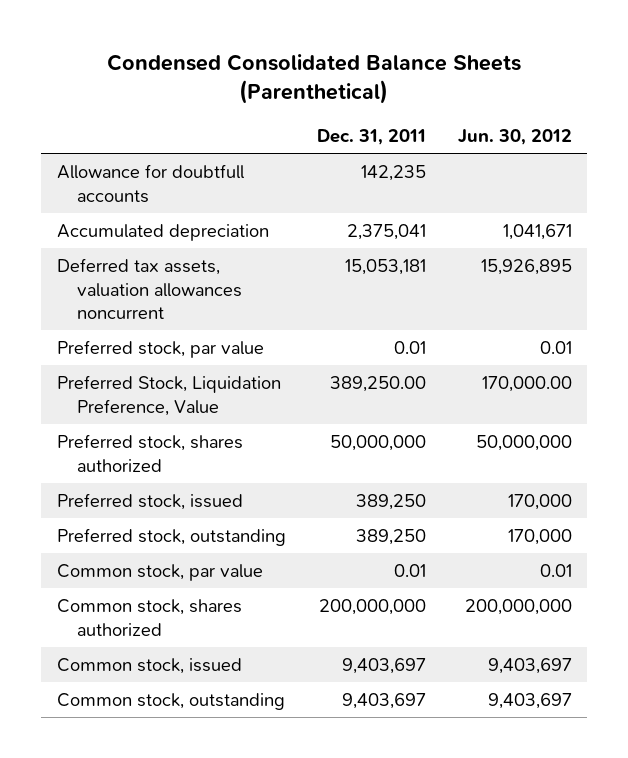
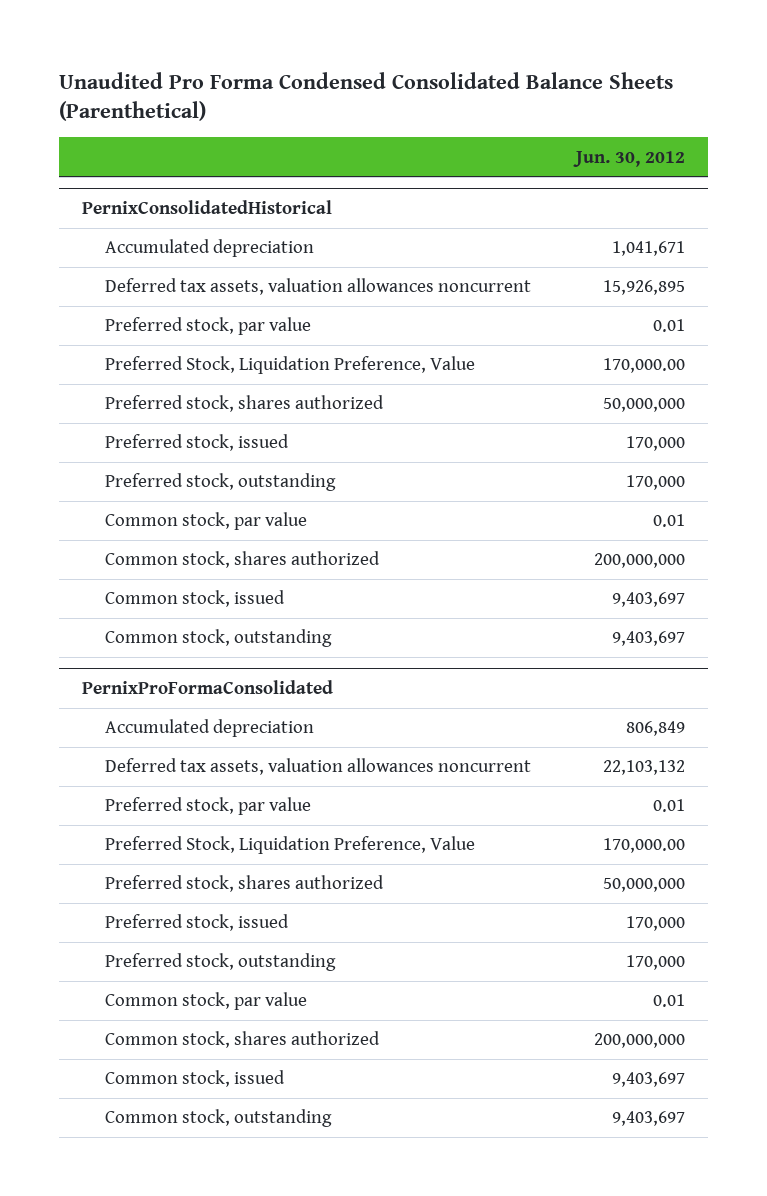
- Condensed Consolidated Balance Sheets (Parenthetical)
+ Unaudited Pro Forma Condensed Consolidated Balance Sheets (Parenthetical)
- | Dec. 31, 2011 | Jun. 30, 2012
+ | Jun. 30, 2012
- Allowance for doubtfull accounts | 142,235 |
+ PernixConsolidatedHistorical
+ PernixProFormaConsolidated
+ Accumulated depreciation | 806,849
+ Deferred tax assets, valuation allowances noncurrent | 22,103,132
+ Preferred stock, par value | 0.01
+ Preferred Stock, Liquidation Preference, Value | 170,000.00
+ Preferred stock, shares authorized | 50,000,000
+ Preferred stock, issued | 170,000
+ Preferred stock, outstanding | 170,000
+ Common stock, par value | 0.01
+ Common stock, shares authorized | 200,000,000
+ Common stock, issued | 9,403,697
+ Common stock, outstanding | 9,403,697

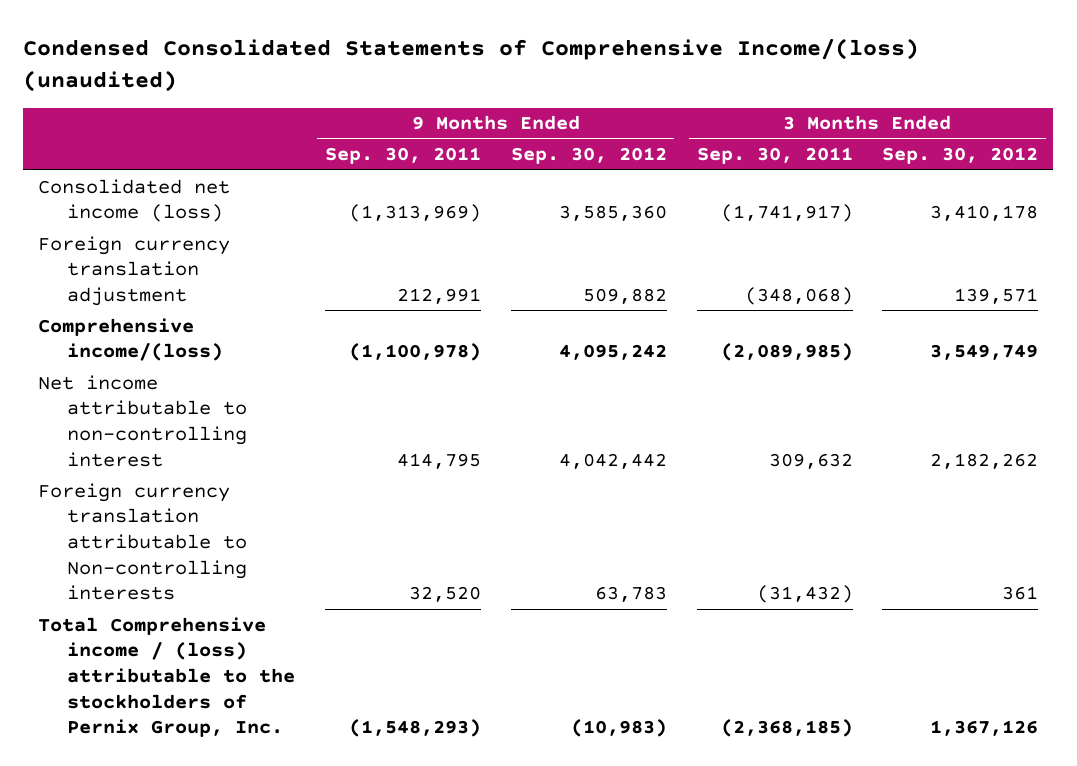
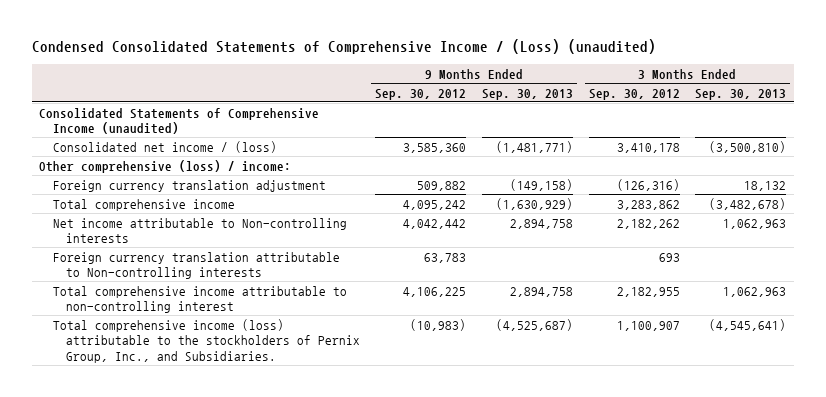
- Condensed Consolidated Statements of Comprehensive Income/(loss) (unaudited)
+ Condensed Consolidated Statements of Comprehensive Income / (Loss) (unaudited)
- | 9 Months Ended Sep. 30, 2011 | 9 Months Ended Sep. 30, 2012 | 3 Months Ended Sep. 30, 2011 | 3 Months Ended Sep. 30, 2012
+ | 9 Months Ended Sep. 30, 2012 | 9 Months Ended Sep. 30, 2013 | 3 Months Ended Sep. 30, 2012 | 3 Months Ended Sep. 30, 2013
- Consolidated net income (loss) | (1,313,969) | 3,585,360 | (1,741,917) | 3,410,178
- Foreign currency translation adjustment | 212,991 | 509,882 | (348,068) | 139,571
- Comprehensive income/(loss) | (1,100,978) | 4,095,242 | (2,089,985) | 3,549,749
- Net income attributable to non-controlling interest | 414,795 | 4,042,442 | 309,632 | 2,182,262
- Foreign currency translation attributable to Non-controlling interests | 32,520 | 63,783 | (31,432) | 361
- Total Comprehensive income / (loss) attributable to the stockholders of Pernix Group, Inc. | (1,548,293) | (10,983) | (2,368,185) | 1,367,126
+ Consolidated Statements of Comprehensive Income (unaudited)
+ Consolidated net income / (loss) | 3,585,360 | (1,481,771) | 3,410,178 | (3,500,810)
+ Other comprehensive (loss) / income:
+ Foreign currency translation adjustment | 509,882 | (149,158) | (126,316) | 18,132
+ Total comprehensive income | 4,095,242 | (1,630,929) | 3,283,862 | (3,482,678)
+ Net income attributable to Non-controlling interests | 4,042,442 | 2,894,758 | 2,182,262 | 1,062,963
+ Foreign currency translation attributable to Non-controlling interests | 63,783 | | 693 |
+ Total comprehensive income attributable to non-controlling interest | 4,106,225 | 2,894,758 | 2,182,955 | 1,062,963
+ Total comprehensive income (loss) attributable to the stockholders of Pernix Group, Inc., and Subsidiaries. | (10,983) | (4,525,687) | 1,100,907 | (4,545,641)

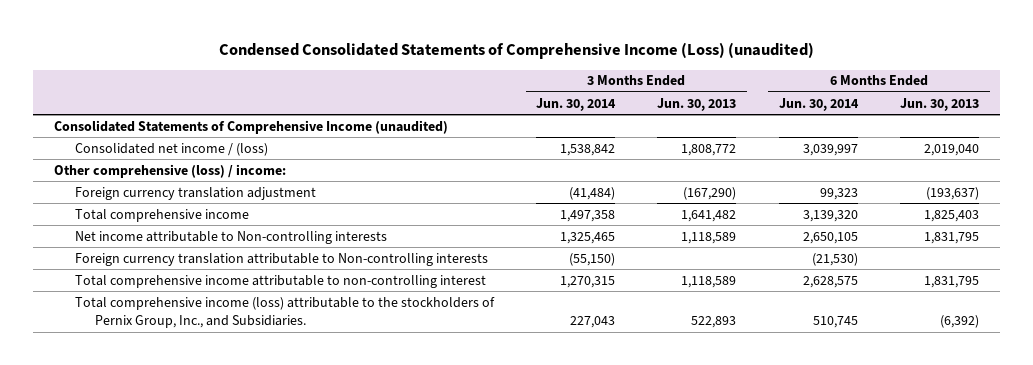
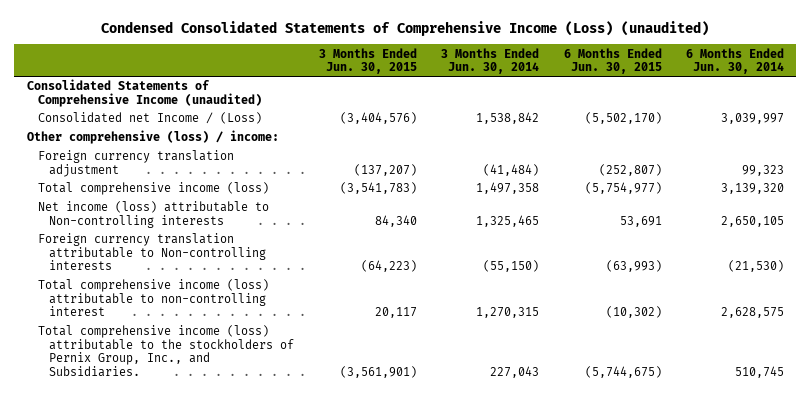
- | 3 Months Ended Jun. 30, 2014 | 3 Months Ended Jun. 30, 2013 | 6 Months Ended Jun. 30, 2014 | 6 Months Ended Jun. 30, 2013
+ | 3 Months Ended Jun. 30, 2015 | 3 Months Ended Jun. 30, 2014 | 6 Months Ended Jun. 30, 2015 | 6 Months Ended Jun. 30, 2014
- Consolidated net income / (loss) | 1,538,842 | 1,808,772 | 3,039,997 | 2,019,040
+ Consolidated net Income / (Loss) | (3,404,576) | 1,538,842 | (5,502,170) | 3,039,997
- Total comprehensive income | 1,497,358 | 1,641,482 | 3,139,320 | 1,825,403
- Net income attributable to Non-controlling interests | 1,325,465 | 1,118,589 | 2,650,105 | 1,831,795
+ Total comprehensive income (loss) | (3,541,783) | 1,497,358 | (5,754,977) | 3,139,320
+ Net income (loss) attributable to Non-controlling interests | 84,340 | 1,325,465 | 53,691 | 2,650,105
- Total comprehensive income attributable to non-controlling interest | 1,270,315 | 1,118,589 | 2,628,575 | 1,831,795
+ Total comprehensive income (loss) attributable to non-controlling interest | 20,117 | 1,270,315 | (10,302) | 2,628,575

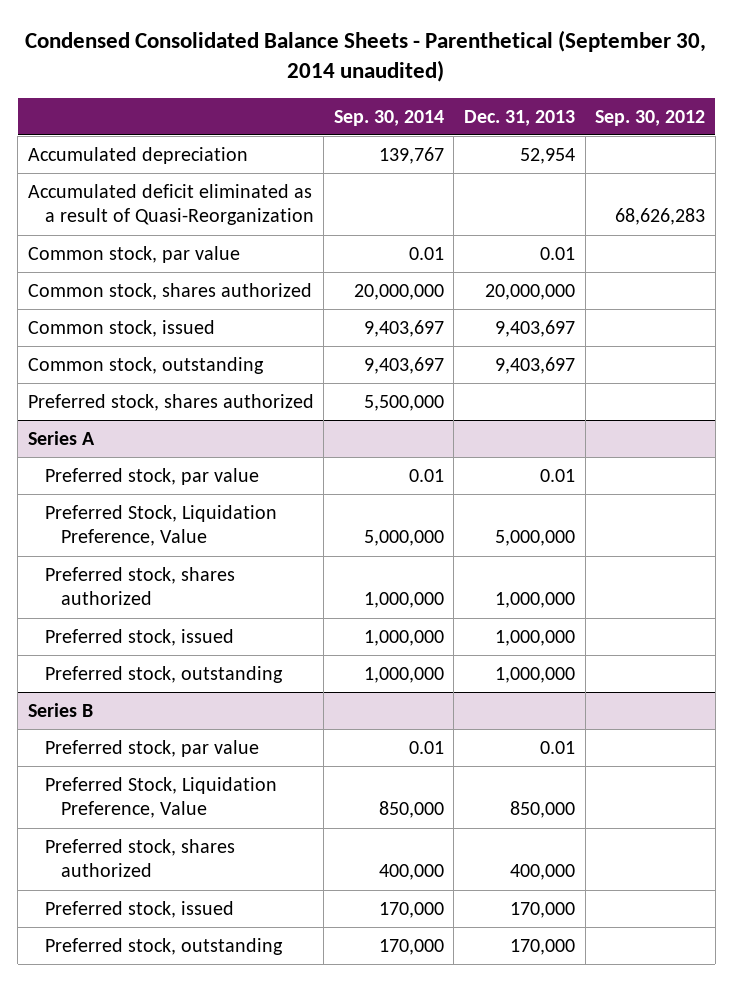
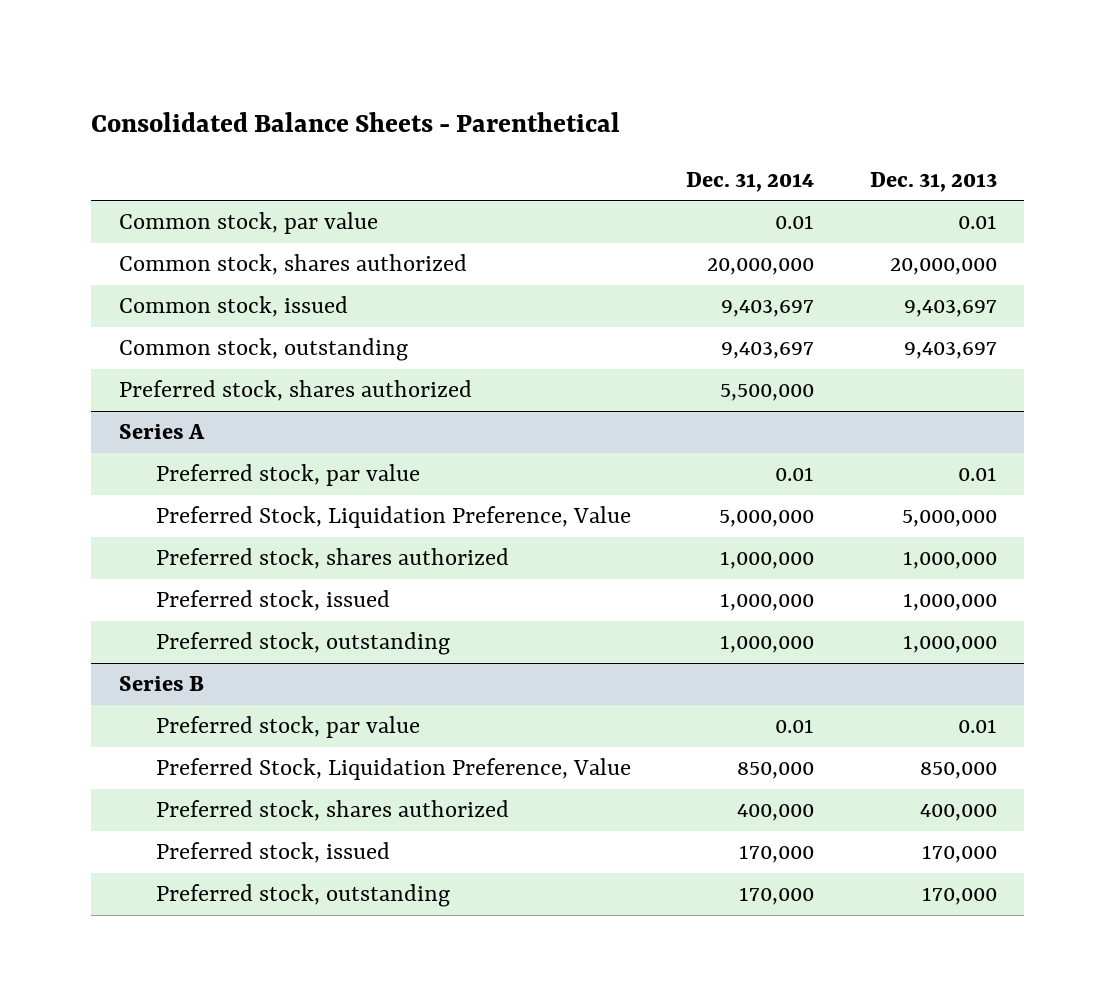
- Condensed Consolidated Balance Sheets - Parenthetical (September 30, 2014 unaudited)
+ Consolidated Balance Sheets - Parenthetical
- | Sep. 30, 2014 | Dec. 31, 2013 | Sep. 30, 2012
+ | Dec. 31, 2014 | Dec. 31, 2013
- Accumulated depreciation | 139,767 | 52,954 |
- Accumulated deficit eliminated as a result of Quasi-Reorganization | | | 68,626,283

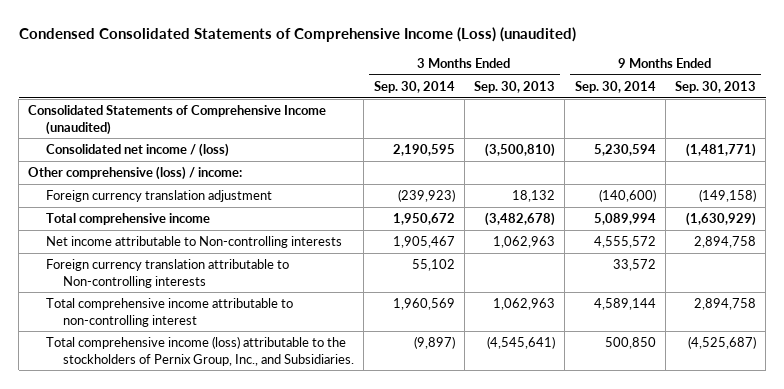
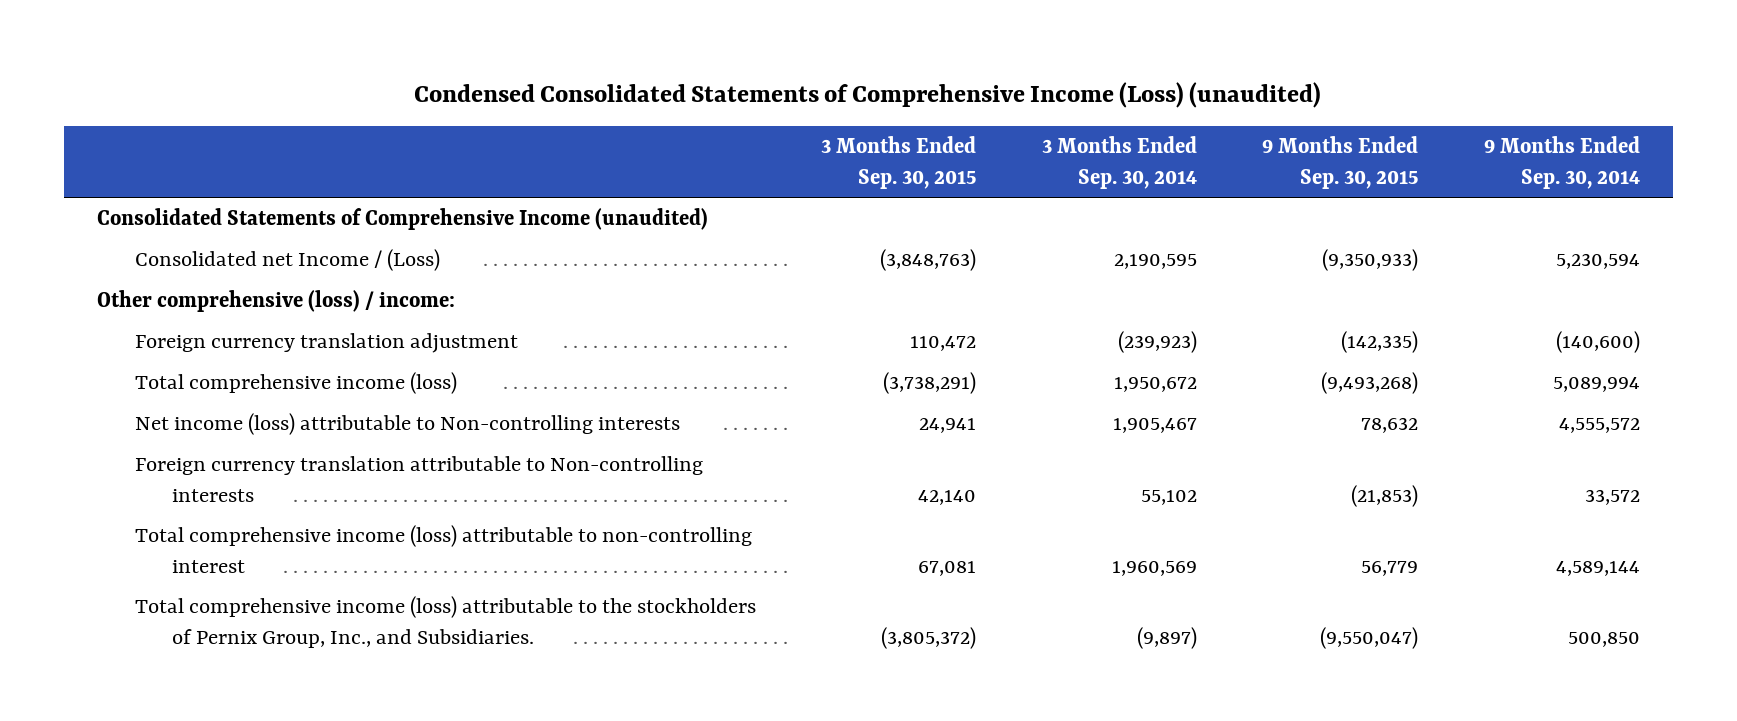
- | 3 Months Ended Sep. 30, 2014 | 3 Months Ended Sep. 30, 2013 | 9 Months Ended Sep. 30, 2014 | 9 Months Ended Sep. 30, 2013
+ | 3 Months Ended Sep. 30, 2015 | 3 Months Ended Sep. 30, 2014 | 9 Months Ended Sep. 30, 2015 | 9 Months Ended Sep. 30, 2014
- Consolidated net income / (loss) | 2,190,595 | (3,500,810) | 5,230,594 | (1,481,771)
+ Consolidated net Income / (Loss) | (3,848,763) | 2,190,595 | (9,350,933) | 5,230,594
- Total comprehensive income | 1,950,672 | (3,482,678) | 5,089,994 | (1,630,929)
- Net income attributable to Non-controlling interests | 1,905,467 | 1,062,963 | 4,555,572 | 2,894,758
+ Total comprehensive income (loss) | (3,738,291) | 1,950,672 | (9,493,268) | 5,089,994
+ Net income (loss) attributable to Non-controlling interests | 24,941 | 1,905,467 | 78,632 | 4,555,572
- Total comprehensive income attributable to non-controlling interest | 1,960,569 | 1,062,963 | 4,589,144 | 2,894,758
+ Total comprehensive income (loss) attributable to non-controlling interest | 67,081 | 1,960,569 | 56,779 | 4,589,144

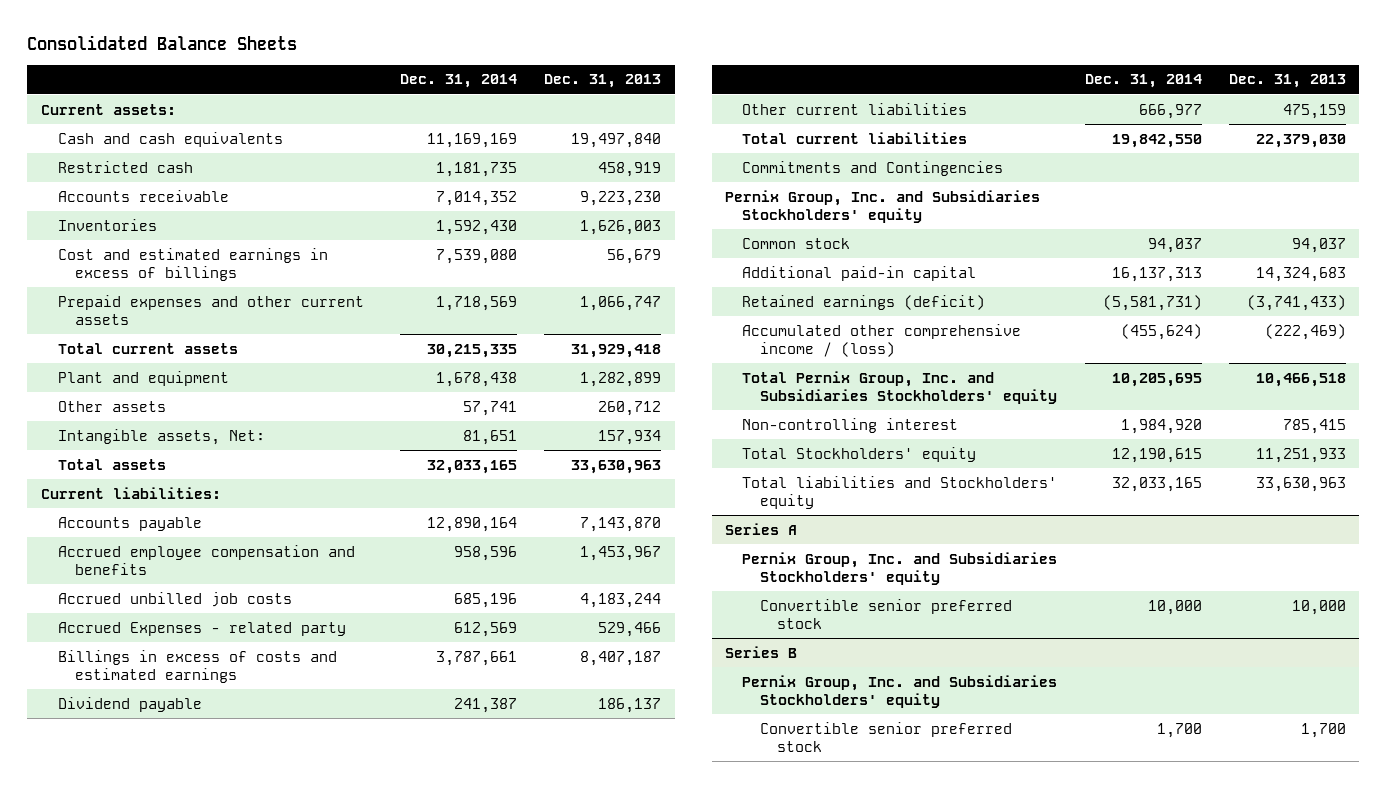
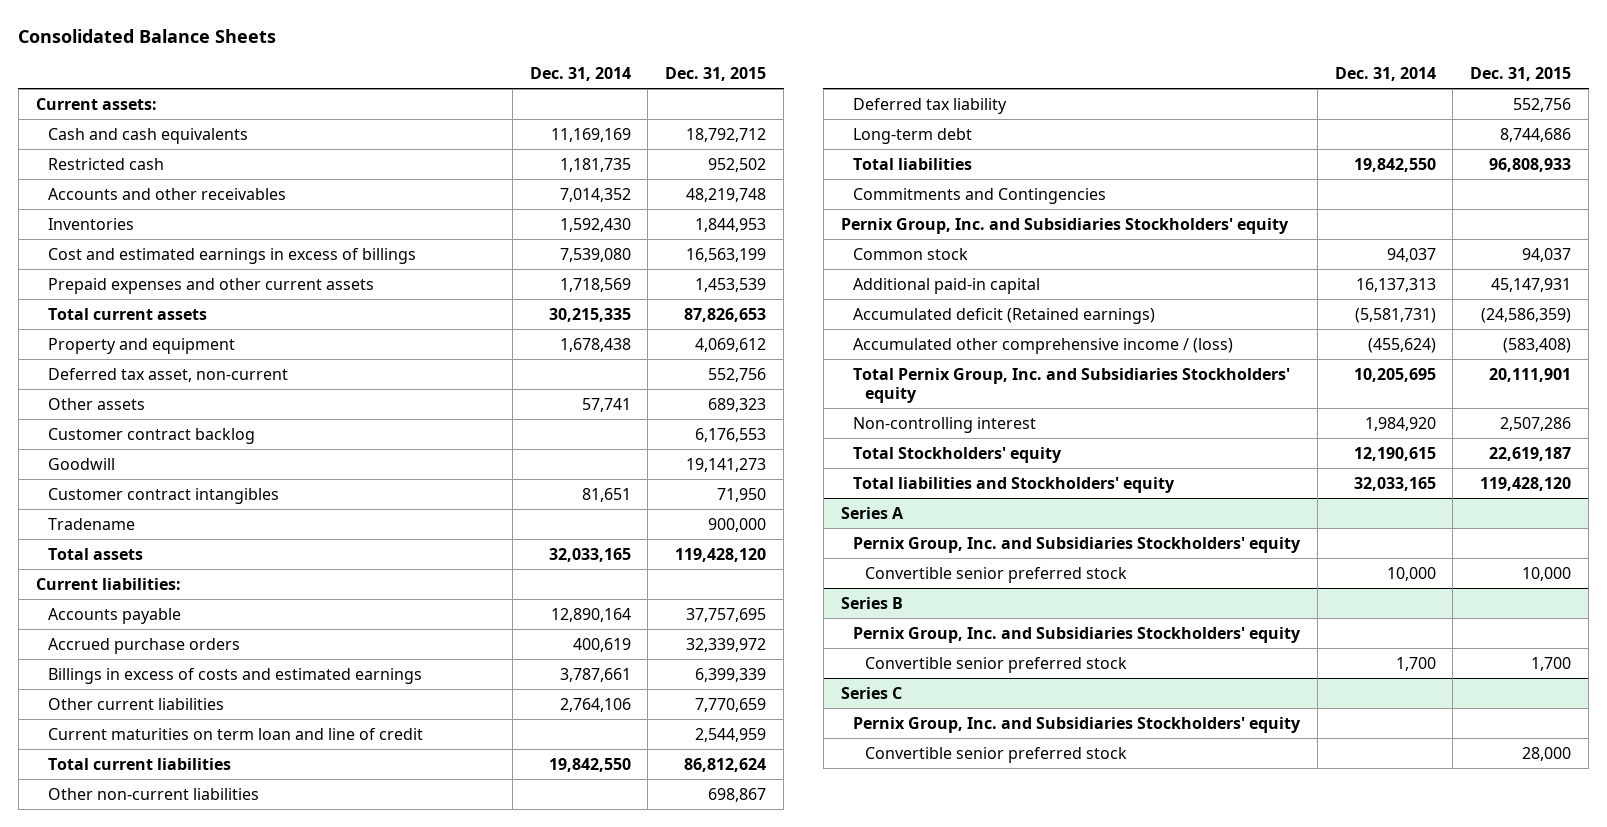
- | Dec. 31, 2014 | Dec. 31, 2013
+ | Dec. 31, 2014 | Dec. 31, 2015
- Accounts receivable | 7,014,352 | 9,223,230
+ Accounts and other receivables | 7,014,352 | 48,219,748
- Plant and equipment | 1,678,438 | 1,282,899
+ Property and equipment | 1,678,438 | 4,069,612
+ Deferred tax asset, non-current | | 552,756
- Intangible assets, Net: | 81,651 | 157,934
+ Customer contract backlog | | 6,176,553
+ Goodwill | | 19,141,273
+ Customer contract intangibles | 81,651 | 71,950
+ Tradename | | 900,000
- Accrued employee compensation and benefits | 958,596 | 1,453,967
- Accrued unbilled job costs | 685,196 | 4,183,244
- Accrued Expenses - related party | 612,569 | 529,466
+ Accrued purchase orders | 400,619 | 32,339,972
- Dividend payable | 241,387 | 186,137
- Other current liabilities | 666,977 | 475,159
+ Other current liabilities | 2,764,106 | 7,770,659
+ Current maturities on term loan and line of credit | | 2,544,959
+ Other non-current liabilities | | 698,867
+ Deferred tax liability | | 552,756
+ Long-term debt | | 8,744,686
+ Total liabilities | 19,842,550 | 96,808,933
- Retained earnings (deficit) | (5,581,731) | (3,741,433)
+ Accumulated deficit (Retained earnings) | (5,581,731) | (24,586,359)
+ Series C
+ Pernix Group, Inc. and Subsidiaries Stockholders' equity
+ Convertible senior preferred stock | | 28,000

